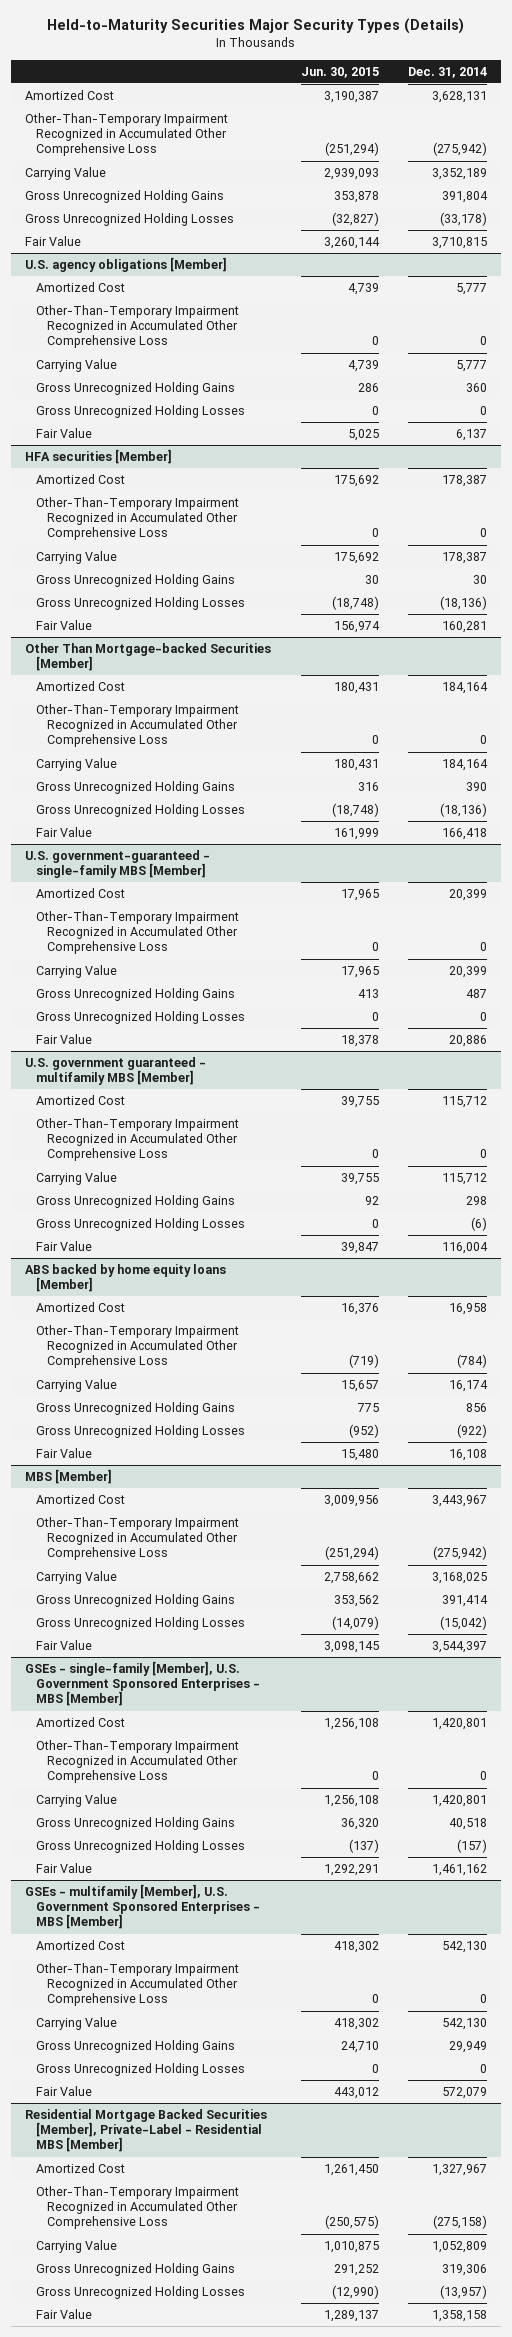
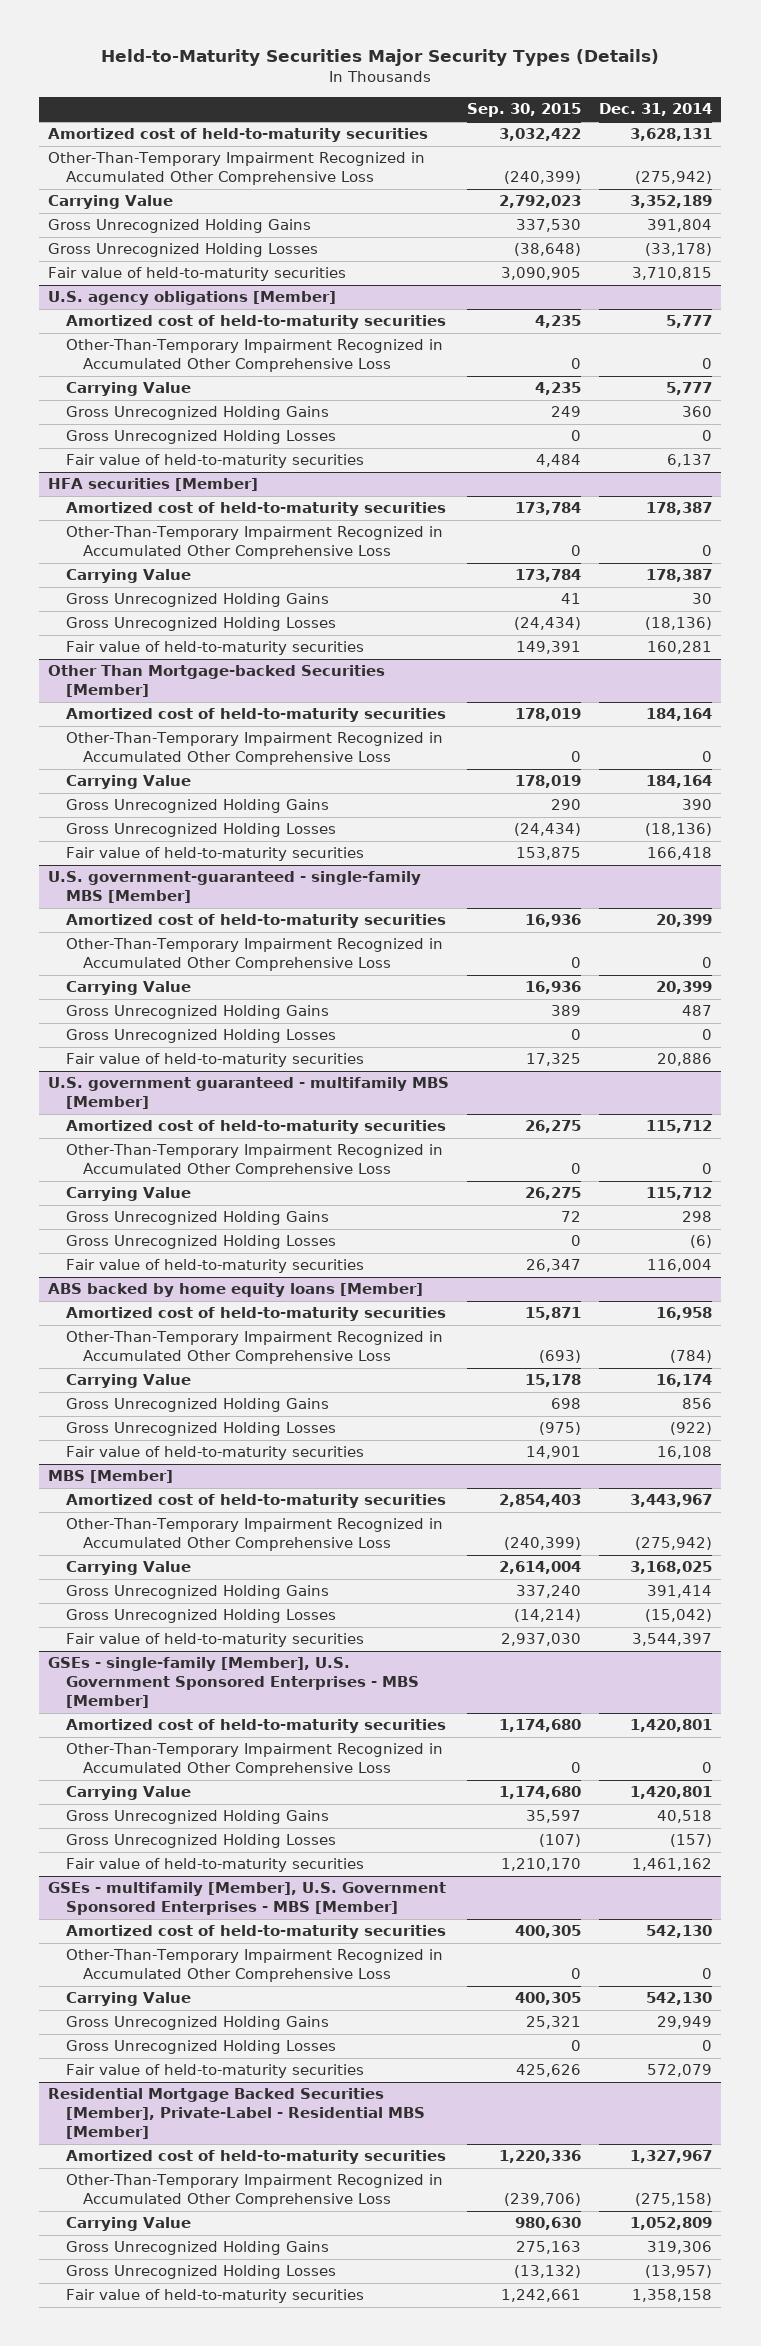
- | Jun. 30, 2015 | Dec. 31, 2014
+ | Sep. 30, 2015 | Dec. 31, 2014
- Amortized Cost | 3,190,387 | 3,628,131
+ Amortized cost of held-to-maturity securities | 3,032,422 | 3,628,131
- Fair Value | 3,260,144 | 3,710,815
+ Fair value of held-to-maturity securities | 3,090,905 | 3,710,815
@ U.S. agency obligations [Member]
- Amortized Cost | 4,739 | 5,777
+ Amortized cost of held-to-maturity securities | 4,235 | 5,777
- Fair Value | 5,025 | 6,137
+ Fair value of held-to-maturity securities | 4,484 | 6,137
@ HFA securities [Member]
- Amortized Cost | 175,692 | 178,387
+ Amortized cost of held-to-maturity securities | 173,784 | 178,387
- Fair Value | 156,974 | 160,281
+ Fair value of held-to-maturity securities | 149,391 | 160,281
@ Other Than Mortgage-backed Securities [Member]
- Amortized Cost | 180,431 | 184,164
+ Amortized cost of held-to-maturity securities | 178,019 | 184,164
- Fair Value | 161,999 | 166,418
+ Fair value of held-to-maturity securities | 153,875 | 166,418
@ U.S. government-guaranteed - single-family MBS [Member]
- Amortized Cost | 17,965 | 20,399
+ Amortized cost of held-to-maturity securities | 16,936 | 20,399
- Fair Value | 18,378 | 20,886
+ Fair value of held-to-maturity securities | 17,325 | 20,886
@ U.S. government guaranteed - multifamily MBS [Member]
- Amortized Cost | 39,755 | 115,712
+ Amortized cost of held-to-maturity securities | 26,275 | 115,712
- Fair Value | 39,847 | 116,004
+ Fair value of held-to-maturity securities | 26,347 | 116,004
@ ABS backed by home equity loans [Member]
- Amortized Cost | 16,376 | 16,958
+ Amortized cost of held-to-maturity securities | 15,871 | 16,958
- Fair Value | 15,480 | 16,108
+ Fair value of held-to-maturity securities | 14,901 | 16,108
@ MBS [Member]
- Amortized Cost | 3,009,956 | 3,443,967
+ Amortized cost of held-to-maturity securities | 2,854,403 | 3,443,967
- Fair Value | 3,098,145 | 3,544,397
+ Fair value of held-to-maturity securities | 2,937,030 | 3,544,397
@ GSEs - single-family [Member], U.S. Government Sponsored Enterprises - MBS [Member]
- Amortized Cost | 1,256,108 | 1,420,801
+ Amortized cost of held-to-maturity securities | 1,174,680 | 1,420,801
- Fair Value | 1,292,291 | 1,461,162
+ Fair value of held-to-maturity securities | 1,210,170 | 1,461,162
@ GSEs - multifamily [Member], U.S. Government Sponsored Enterprises - MBS [Member]
- Amortized Cost | 418,302 | 542,130
+ Amortized cost of held-to-maturity securities | 400,305 | 542,130
- Fair Value | 443,012 | 572,079
+ Fair value of held-to-maturity securities | 425,626 | 572,079
@ Residential Mortgage Backed Securities [Member], Private-Label - Residential MBS [Member]
- Amortized Cost | 1,261,450 | 1,327,967
+ Amortized cost of held-to-maturity securities | 1,220,336 | 1,327,967
- Fair Value | 1,289,137 | 1,358,158
+ Fair value of held-to-maturity securities | 1,242,661 | 1,358,158

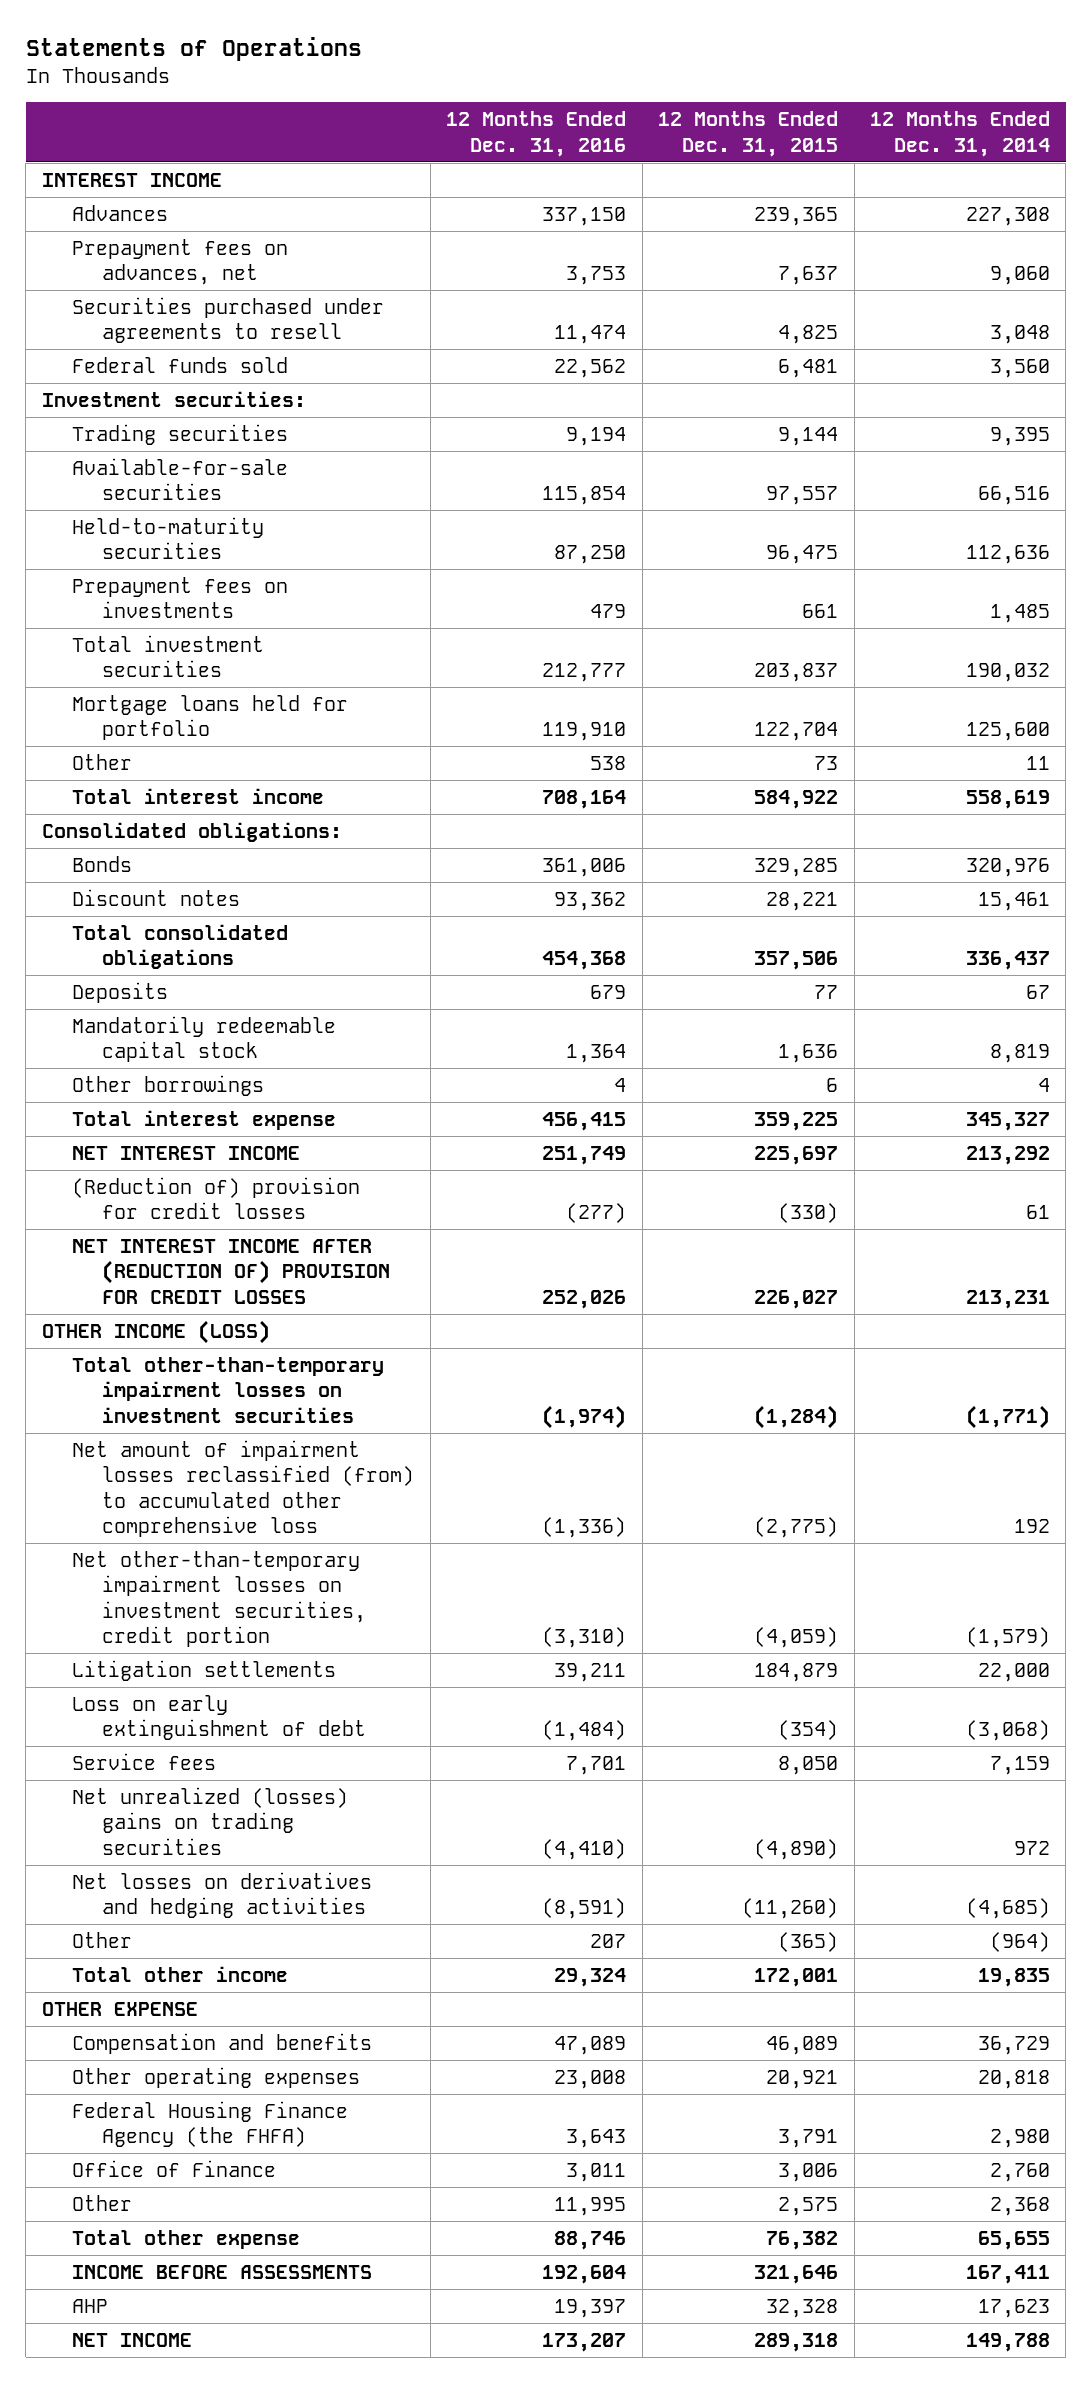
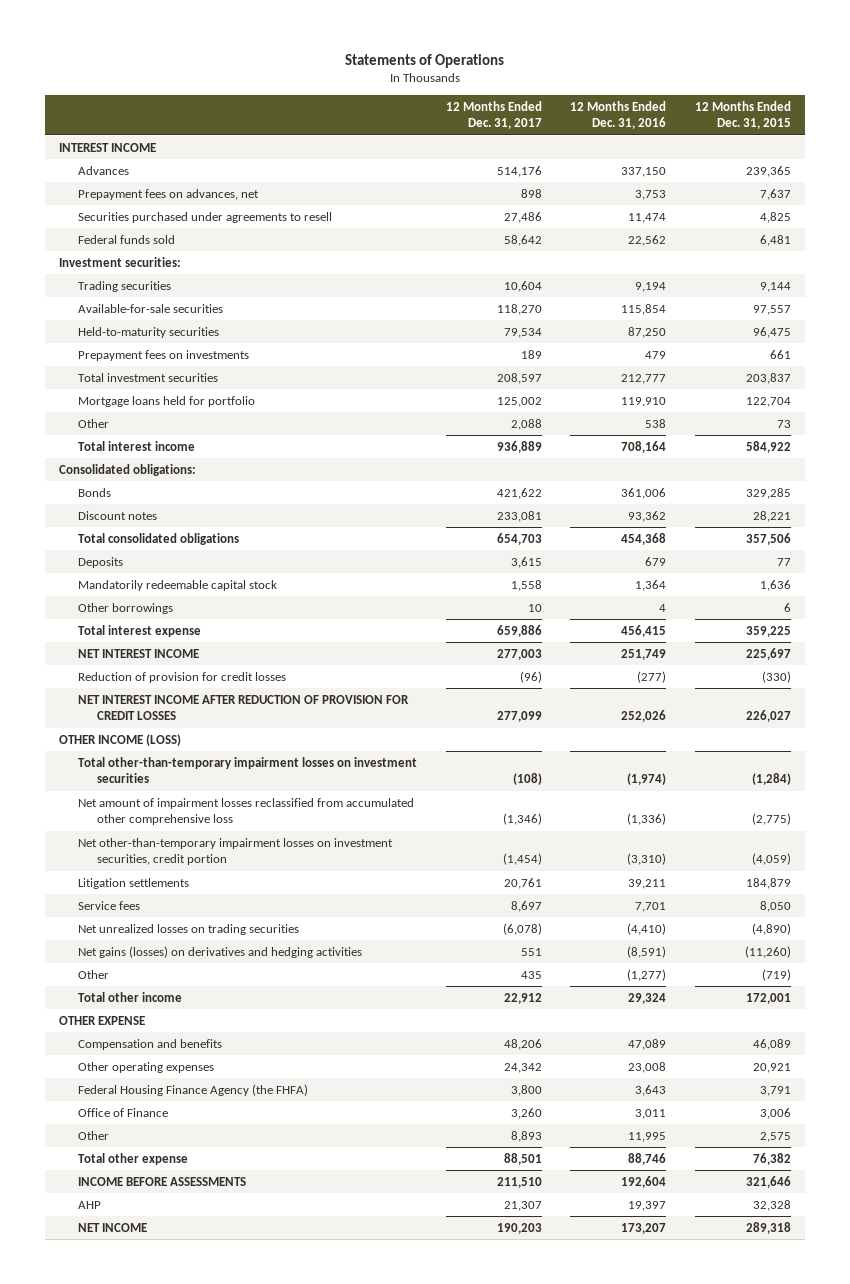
- | 12 Months Ended Dec. 31, 2016 | 12 Months Ended Dec. 31, 2015 | 12 Months Ended Dec. 31, 2014
+ | 12 Months Ended Dec. 31, 2017 | 12 Months Ended Dec. 31, 2016 | 12 Months Ended Dec. 31, 2015
- (Reduction of) provision for credit losses | (277) | (330) | 61
- NET INTEREST INCOME AFTER (REDUCTION OF) PROVISION FOR CREDIT LOSSES | 252,026 | 226,027 | 213,231
+ Reduction of provision for credit losses | (96) | (277) | (330)
+ NET INTEREST INCOME AFTER REDUCTION OF PROVISION FOR CREDIT LOSSES | 277,099 | 252,026 | 226,027
- Net amount of impairment losses reclassified (from) to accumulated other comprehensive loss | (1,336) | (2,775) | 192
+ Net amount of impairment losses reclassified from accumulated other comprehensive loss | (1,346) | (1,336) | (2,775)
- Loss on early extinguishment of debt | (1,484) | (354) | (3,068)
- Net unrealized (losses) gains on trading securities | (4,410) | (4,890) | 972
- Net losses on derivatives and hedging activities | (8,591) | (11,260) | (4,685)
- Other | 207 | (365) | (964)
+ Net unrealized losses on trading securities | (6,078) | (4,410) | (4,890)
+ Net gains (losses) on derivatives and hedging activities | 551 | (8,591) | (11,260)
+ Other | 435 | (1,277) | (719)

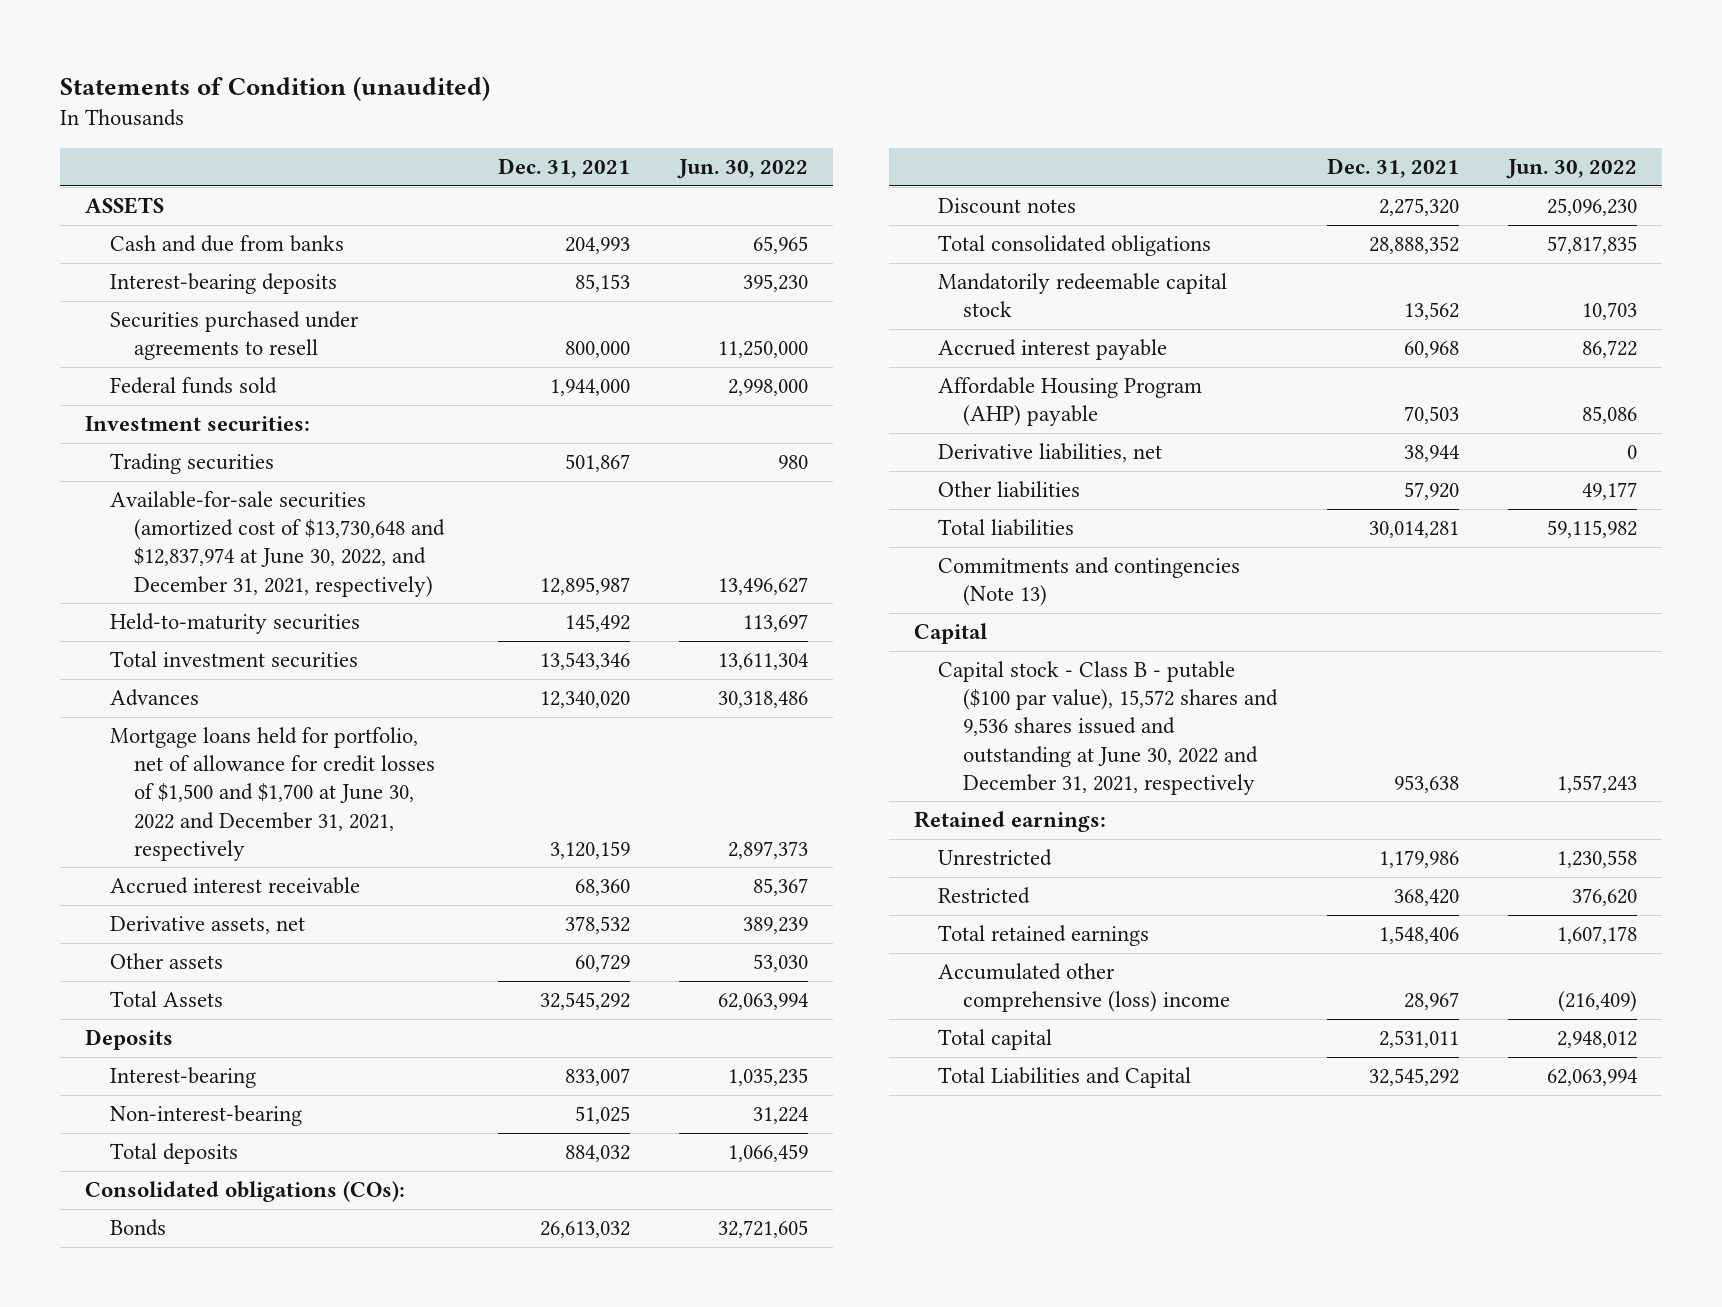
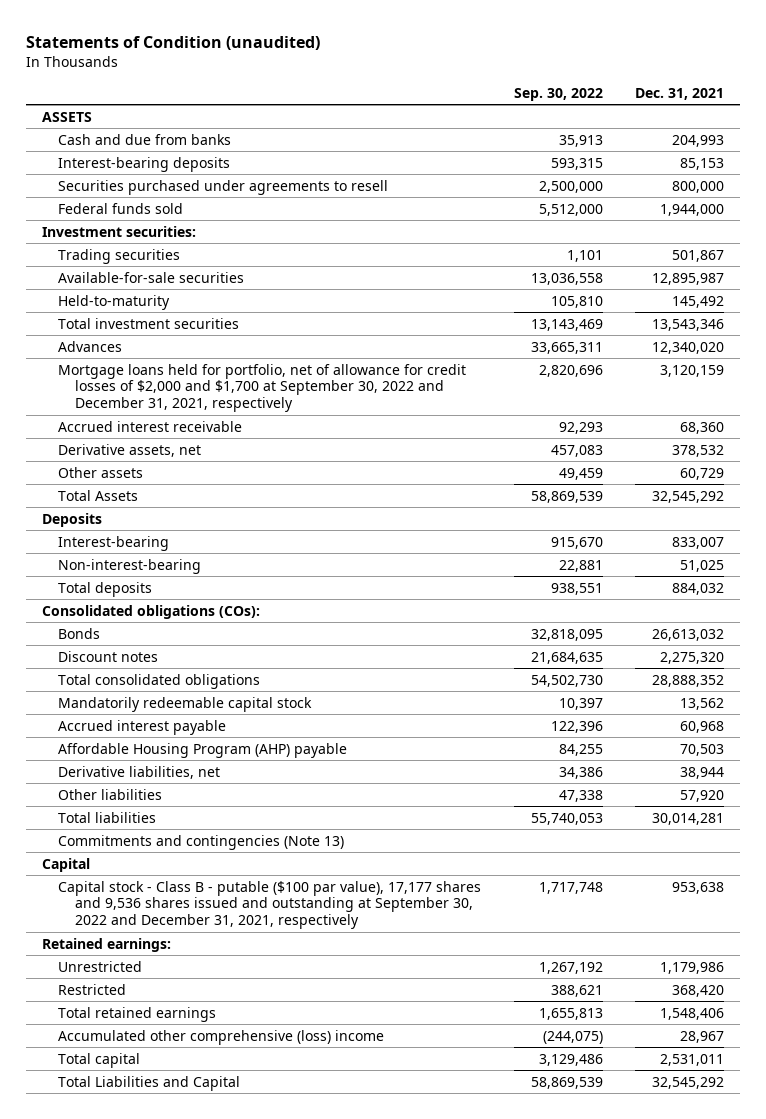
- | Dec. 31, 2021 | Jun. 30, 2022
+ | Sep. 30, 2022 | Dec. 31, 2021
- Available-for-sale securities (amortized cost of $13,730,648 and $12,837,974 at June 30, 2022, and December 31, 2021, respectively) | 12,895,987 | 13,496,627
- Held-to-maturity securities | 145,492 | 113,697
+ Available-for-sale securities | 13,036,558 | 12,895,987
+ Held-to-maturity | 105,810 | 145,492
- Mortgage loans held for portfolio, net of allowance for credit losses of $1,500 and $1,700 at June 30, 2022 and December 31, 2021, respectively | 3,120,159 | 2,897,373
+ Mortgage loans held for portfolio, net of allowance for credit losses of $2,000 and $1,700 at September 30, 2022 and December 31, 2021, respectively | 2,820,696 | 3,120,159
- Capital stock - Class B - putable ($100 par value), 15,572 shares and 9,536 shares issued and outstanding at June 30, 2022 and December 31, 2021, respectively | 953,638 | 1,557,243
+ Capital stock - Class B - putable ($100 par value), 17,177 shares and 9,536 shares issued and outstanding at September 30, 2022 and December 31, 2021, respectively | 1,717,748 | 953,638

